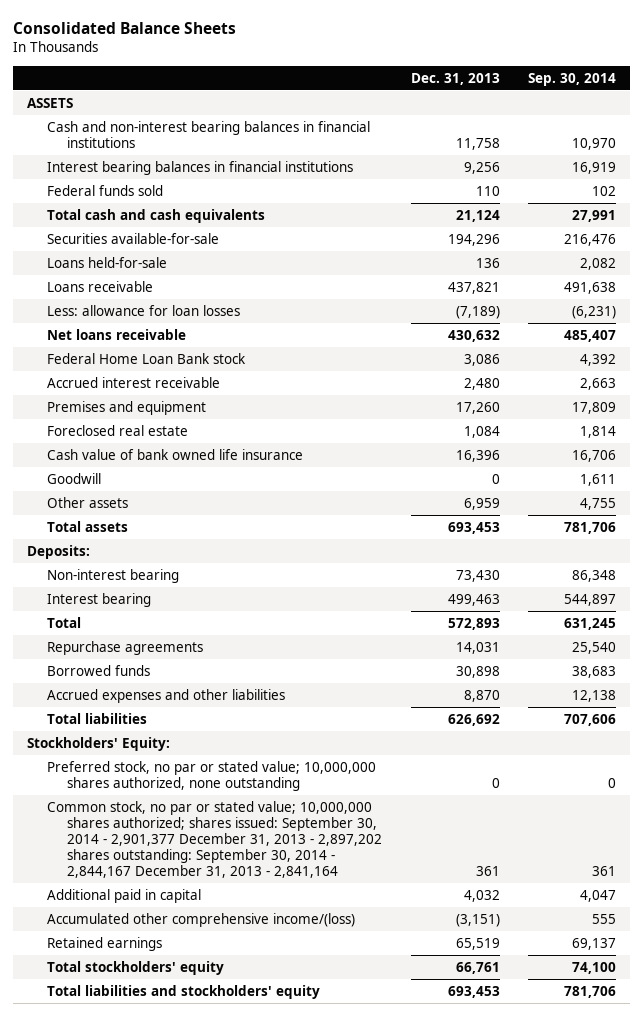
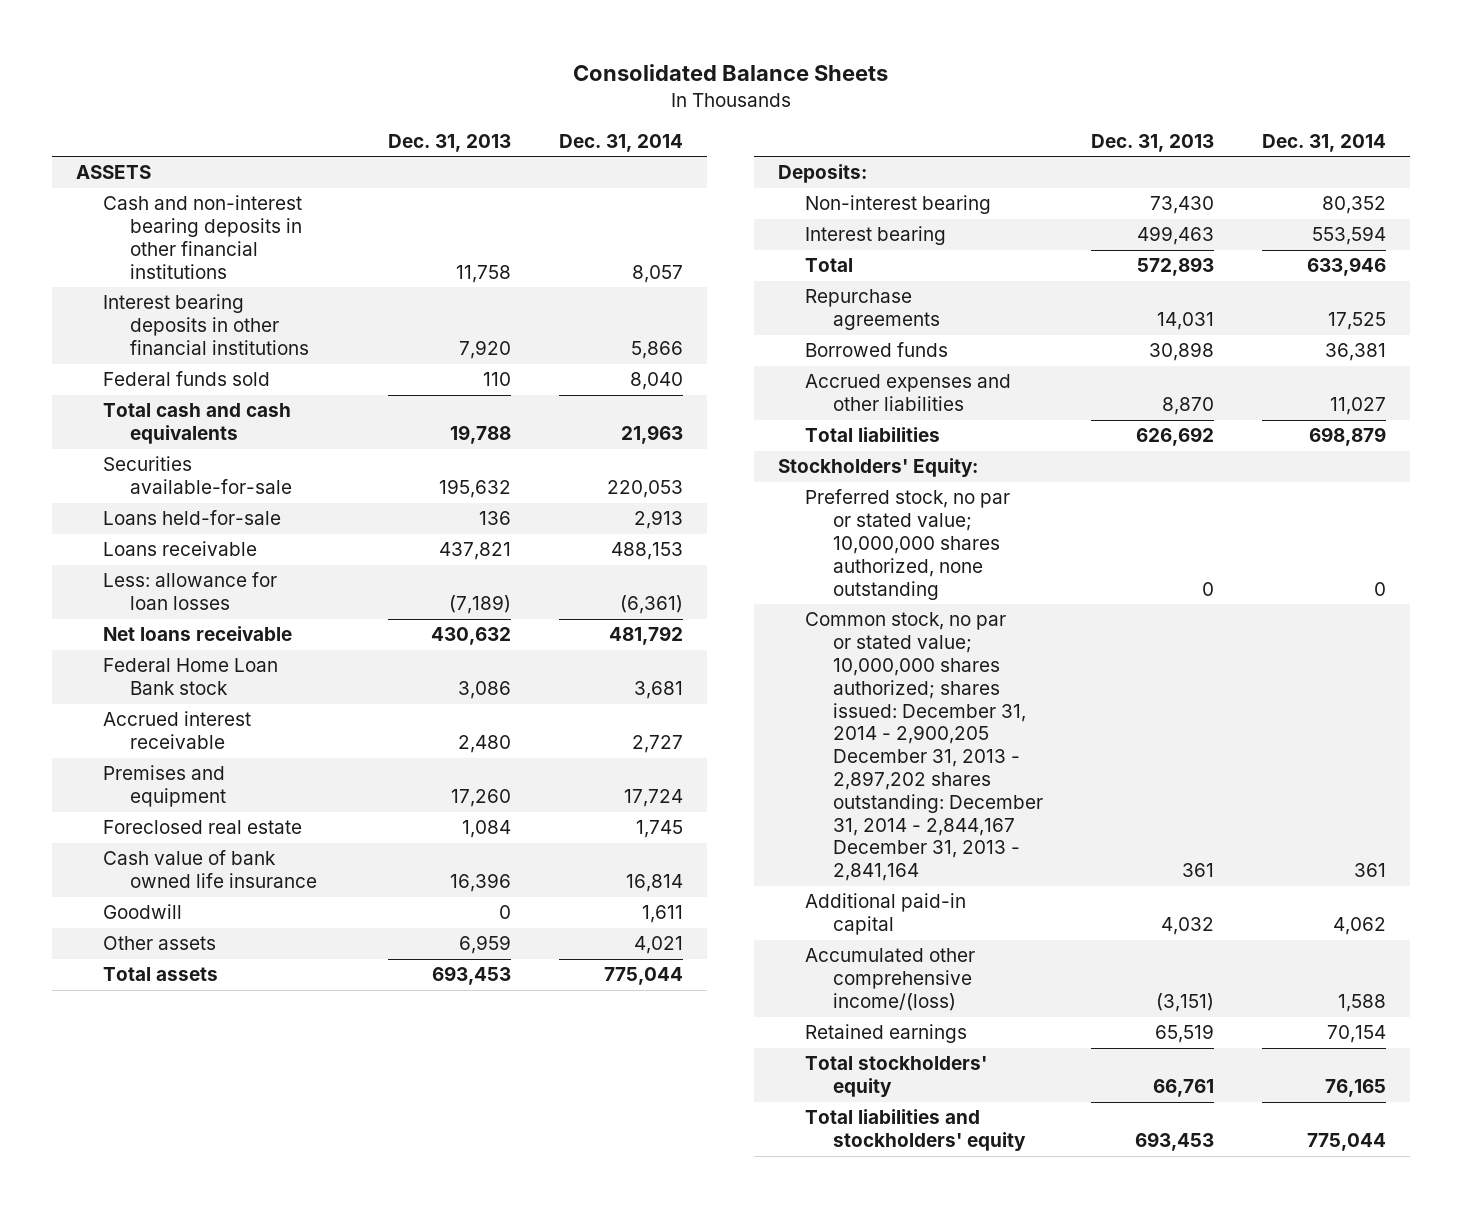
- | Dec. 31, 2013 | Sep. 30, 2014
+ | Dec. 31, 2013 | Dec. 31, 2014
- Cash and non-interest bearing balances in financial institutions | 11,758 | 10,970
- Interest bearing balances in financial institutions | 9,256 | 16,919
+ Cash and non-interest bearing deposits in other financial institutions | 11,758 | 8,057
+ Interest bearing deposits in other financial institutions | 7,920 | 5,866
- Total cash and cash equivalents | 21,124 | 27,991
- Securities available-for-sale | 194,296 | 216,476
+ Total cash and cash equivalents | 19,788 | 21,963
+ Securities available-for-sale | 195,632 | 220,053
- Common stock, no par or stated value; 10,000,000 shares authorized; shares issued: September 30, 2014 - 2,901,377 December 31, 2013 - 2,897,202 shares outstanding: September 30, 2014 - 2,844,167 December 31, 2013 - 2,841,164 | 361 | 361
- Additional paid in capital | 4,032 | 4,047
+ Common stock, no par or stated value; 10,000,000 shares authorized; shares issued: December 31, 2014 - 2,900,205 December 31, 2013 - 2,897,202 shares outstanding: December 31, 2014 - 2,844,167 December 31, 2013 - 2,841,164 | 361 | 361
+ Additional paid-in capital | 4,032 | 4,062

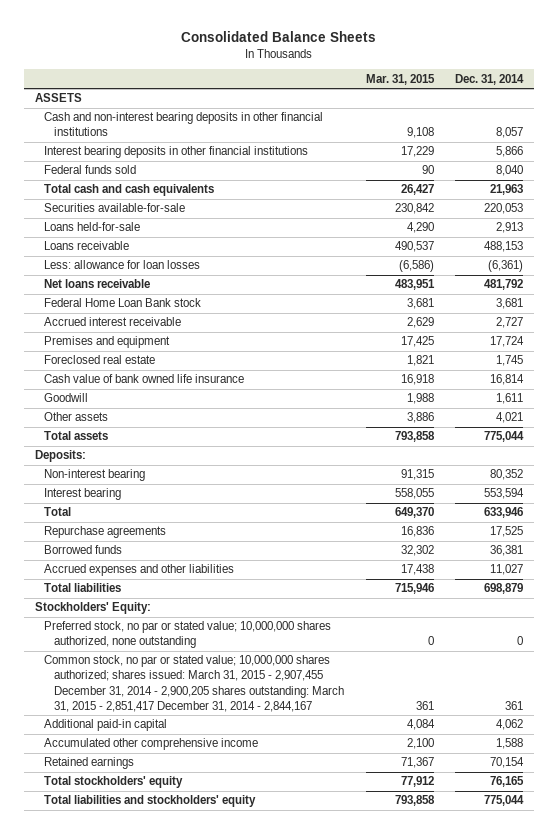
- | Dec. 31, 2013 | Dec. 31, 2014
+ | Mar. 31, 2015 | Dec. 31, 2014
- Common stock, no par or stated value; 10,000,000 shares authorized; shares issued: December 31, 2014 - 2,900,205 December 31, 2013 - 2,897,202 shares outstanding: December 31, 2014 - 2,844,167 December 31, 2013 - 2,841,164 | 361 | 361
+ Common stock, no par or stated value; 10,000,000 shares authorized; shares issued: March 31, 2015 - 2,907,455 December 31, 2014 - 2,900,205 shares outstanding: March 31, 2015 - 2,851,417 December 31, 2014 - 2,844,167 | 361 | 361
- Accumulated other comprehensive income/(loss) | (3,151) | 1,588
+ Accumulated other comprehensive income | 2,100 | 1,588

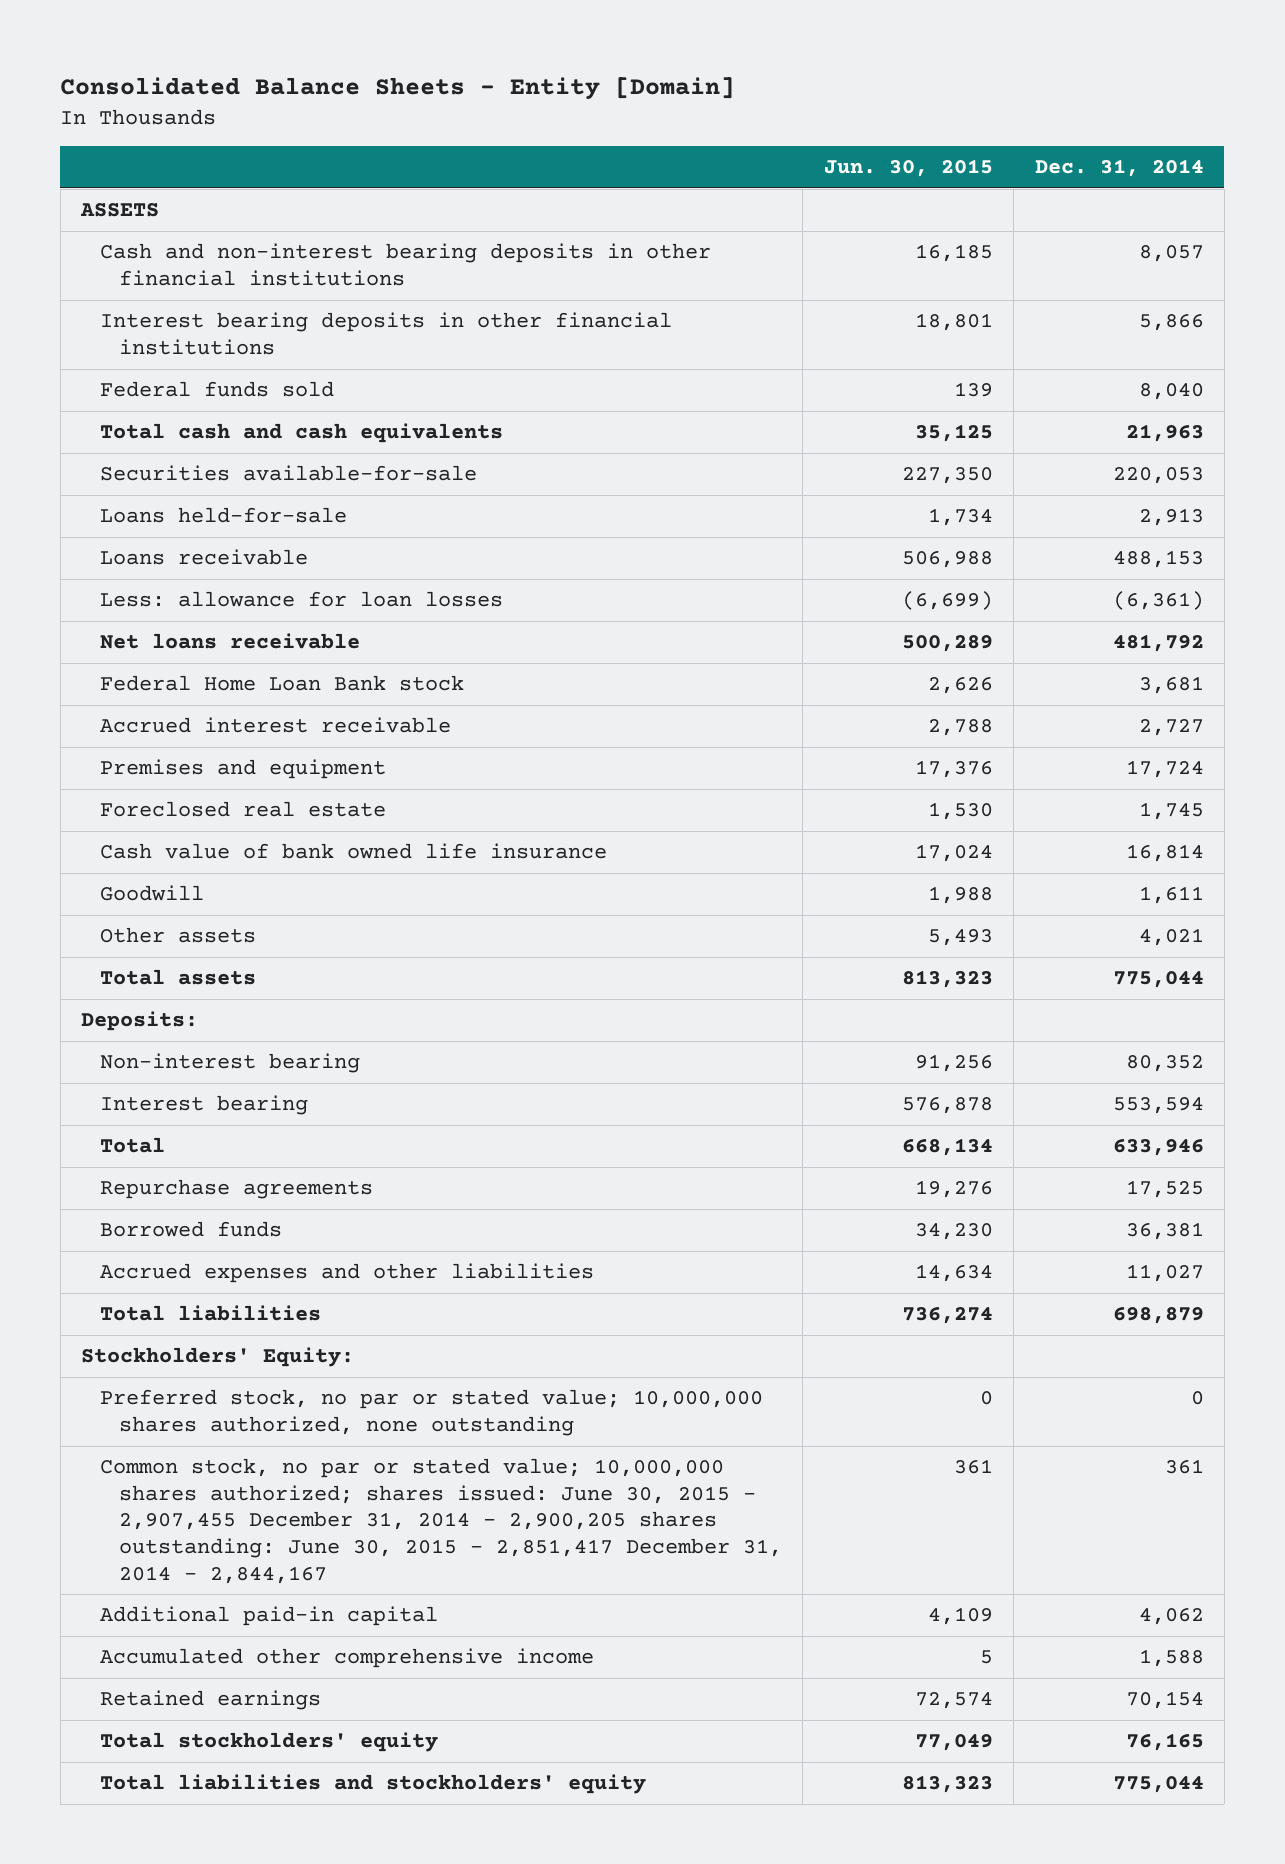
- Consolidated Balance Sheets
+ Consolidated Balance Sheets - Entity [Domain]
- | Mar. 31, 2015 | Dec. 31, 2014
+ | Jun. 30, 2015 | Dec. 31, 2014
- Common stock, no par or stated value; 10,000,000 shares authorized; shares issued: March 31, 2015 - 2,907,455 December 31, 2014 - 2,900,205 shares outstanding: March 31, 2015 - 2,851,417 December 31, 2014 - 2,844,167 | 361 | 361
+ Common stock, no par or stated value; 10,000,000 shares authorized; shares issued: June 30, 2015 - 2,907,455 December 31, 2014 - 2,900,205 shares outstanding: June 30, 2015 - 2,851,417 December 31, 2014 - 2,844,167 | 361 | 361

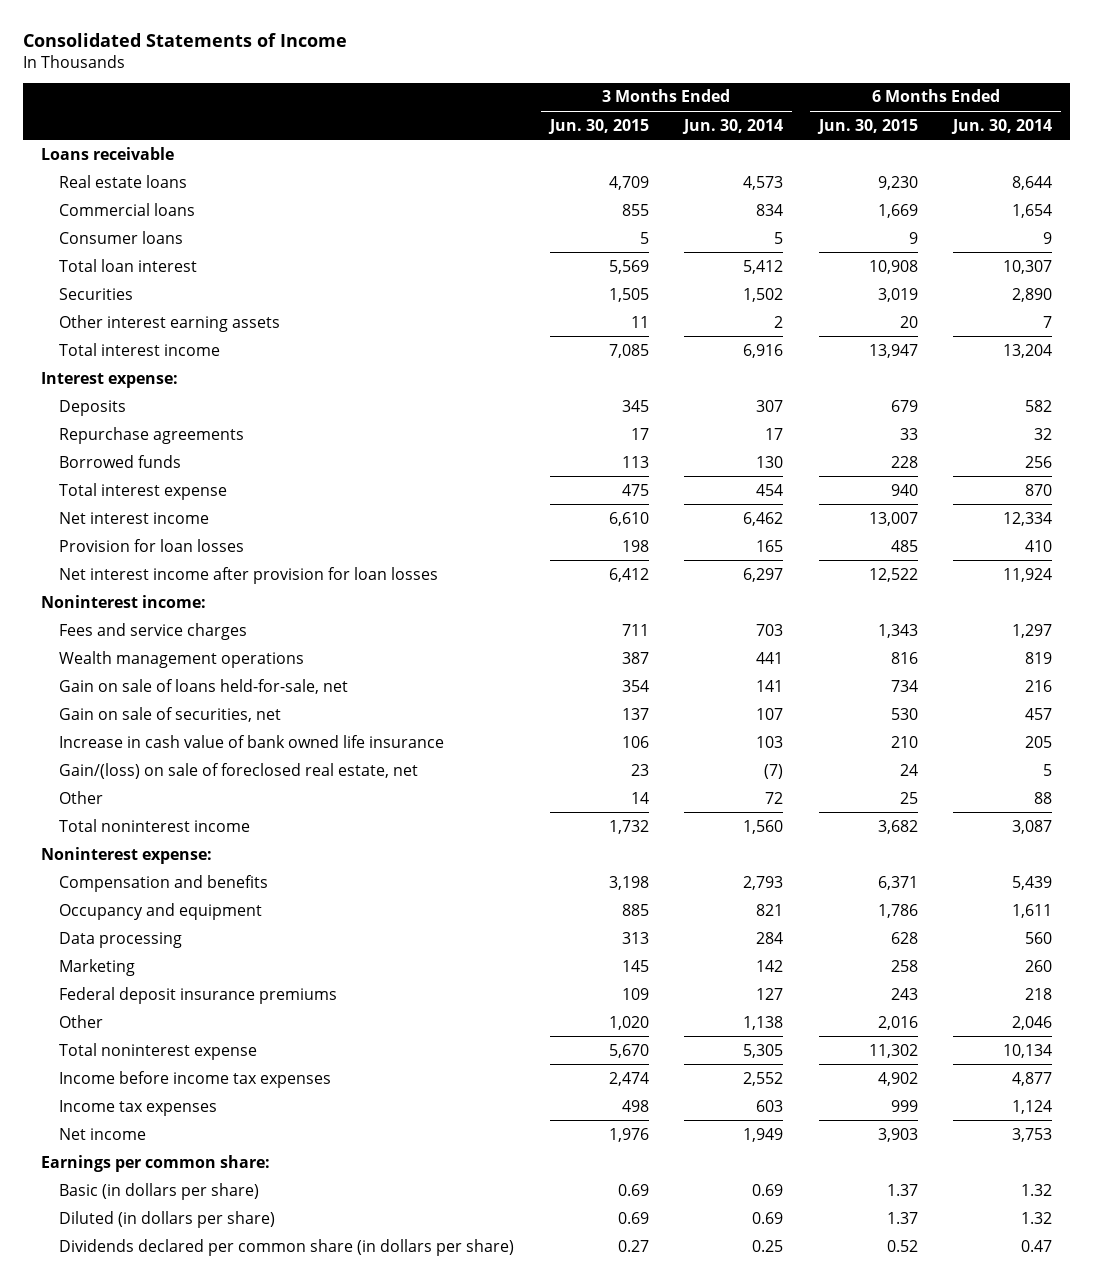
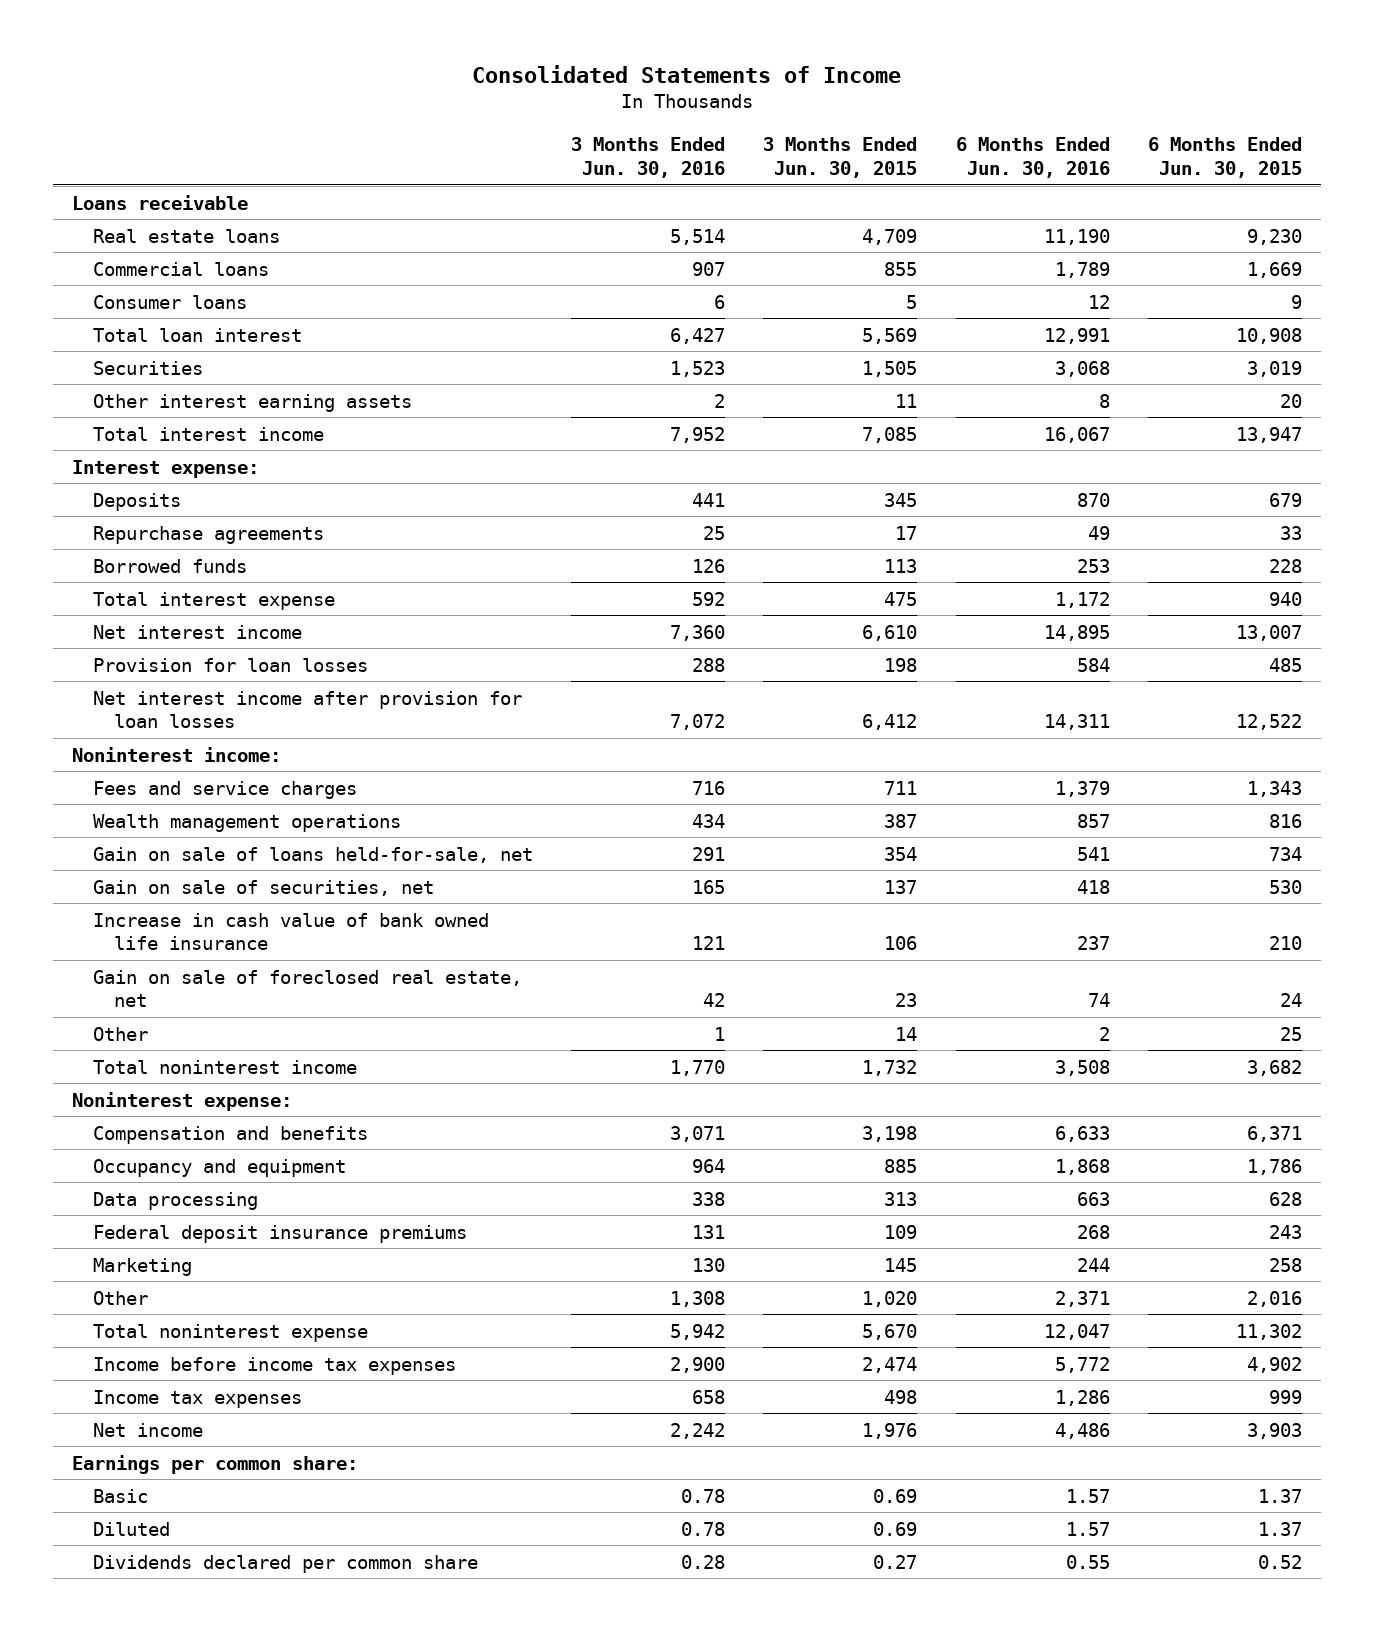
- | 3 Months Ended Jun. 30, 2015 | 3 Months Ended Jun. 30, 2014 | 6 Months Ended Jun. 30, 2015 | 6 Months Ended Jun. 30, 2014
+ | 3 Months Ended Jun. 30, 2016 | 3 Months Ended Jun. 30, 2015 | 6 Months Ended Jun. 30, 2016 | 6 Months Ended Jun. 30, 2015
- Gain/(loss) on sale of foreclosed real estate, net | 23 | (7) | 24 | 5
+ Gain on sale of foreclosed real estate, net | 42 | 23 | 74 | 24
moved down: Marketing | 130 | 145 | 244 | 258
- Basic (in dollars per share) | 0.69 | 0.69 | 1.37 | 1.32
- Diluted (in dollars per share) | 0.69 | 0.69 | 1.37 | 1.32
- Dividends declared per common share (in dollars per share) | 0.27 | 0.25 | 0.52 | 0.47
+ Basic | 0.78 | 0.69 | 1.57 | 1.37
+ Diluted | 0.78 | 0.69 | 1.57 | 1.37
+ Dividends declared per common share | 0.28 | 0.27 | 0.55 | 0.52

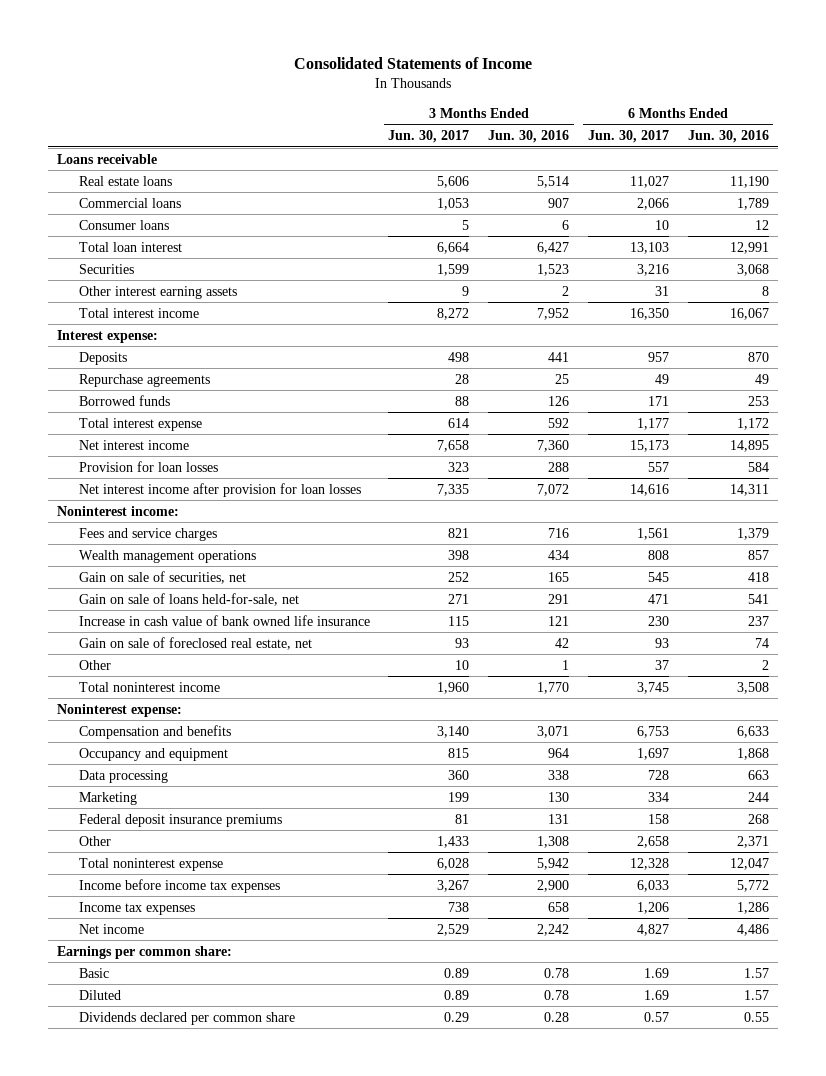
- | 3 Months Ended Jun. 30, 2016 | 3 Months Ended Jun. 30, 2015 | 6 Months Ended Jun. 30, 2016 | 6 Months Ended Jun. 30, 2015
+ | 3 Months Ended Jun. 30, 2017 | 3 Months Ended Jun. 30, 2016 | 6 Months Ended Jun. 30, 2017 | 6 Months Ended Jun. 30, 2016
moved down: Gain on sale of loans held-for-sale, net | 271 | 291 | 471 | 541
moved down: Federal deposit insurance premiums | 81 | 131 | 158 | 268

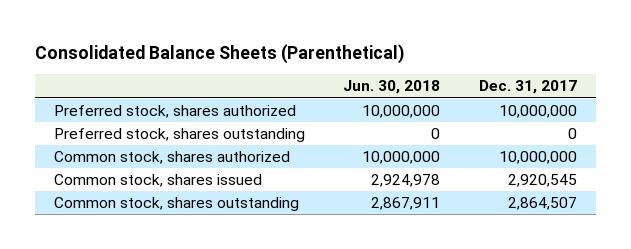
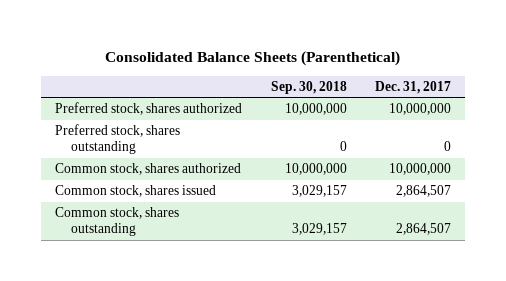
- | Jun. 30, 2018 | Dec. 31, 2017
+ | Sep. 30, 2018 | Dec. 31, 2017
- Common stock, shares issued | 2,924,978 | 2,920,545
+ Common stock, shares issued | 3,029,157 | 2,864,507

